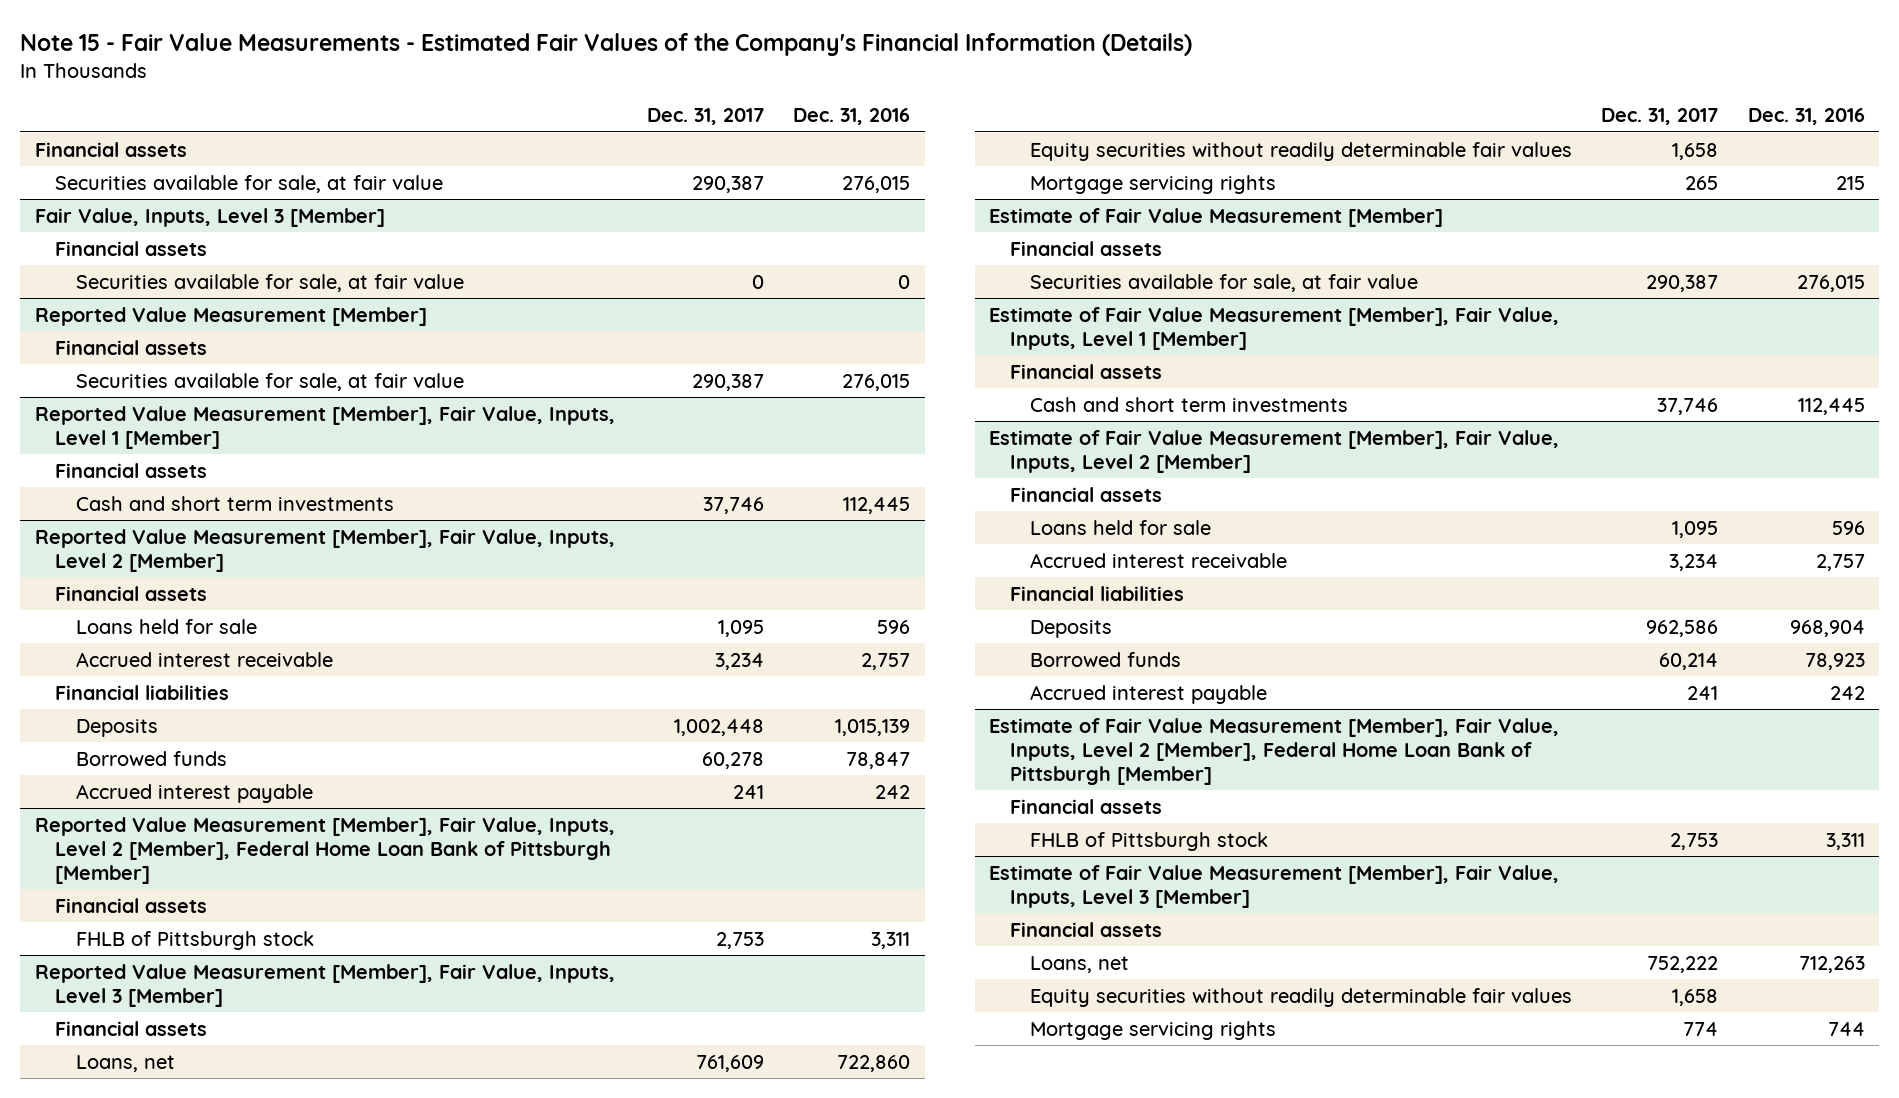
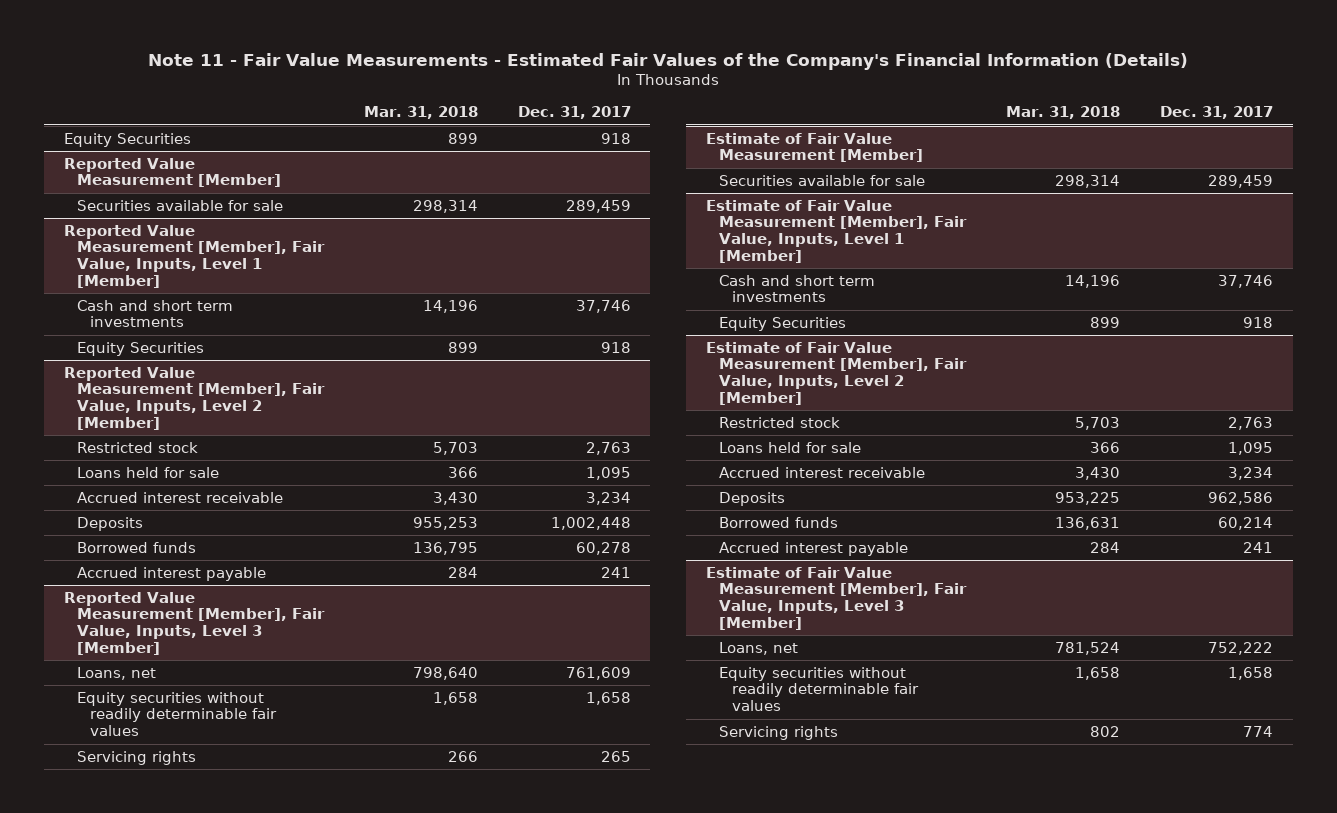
- Note 15 - Fair Value Measurements - Estimated Fair Values of the Company's Financial Information (Details)
+ Note 11 - Fair Value Measurements - Estimated Fair Values of the Company's Financial Information (Details)
- | Dec. 31, 2017 | Dec. 31, 2016
+ | Mar. 31, 2018 | Dec. 31, 2017
- Financial assets
- Securities available for sale, at fair value | 290,387 | 276,015
- Fair Value, Inputs, Level 3 [Member]
- Financial assets
- Securities available for sale, at fair value | 0 | 0
+ Equity Securities | 899 | 918
@ Reported Value Measurement [Member]
- Financial assets
- Securities available for sale, at fair value | 290,387 | 276,015
+ Securities available for sale | 298,314 | 289,459
@ Reported Value Measurement [Member], Fair Value, Inputs, Level 1 [Member]
- Financial assets
+ Equity Securities | 899 | 918
@ Reported Value Measurement [Member], Fair Value, Inputs, Level 2 [Member]
- Financial assets
+ Restricted stock | 5,703 | 2,763
- Financial liabilities
- Reported Value Measurement [Member], Fair Value, Inputs, Level 2 [Member], Federal Home Loan Bank of Pittsburgh [Member]
- Financial assets
- FHLB of Pittsburgh stock | 2,753 | 3,311
@ Reported Value Measurement [Member], Fair Value, Inputs, Level 3 [Member]
- Financial assets
- Mortgage servicing rights | 265 | 215
+ Servicing rights | 266 | 265
@ Estimate of Fair Value Measurement [Member]
- Financial assets
- Securities available for sale, at fair value | 290,387 | 276,015
+ Securities available for sale | 298,314 | 289,459
@ Estimate of Fair Value Measurement [Member], Fair Value, Inputs, Level 1 [Member]
- Financial assets
+ Equity Securities | 899 | 918
@ Estimate of Fair Value Measurement [Member], Fair Value, Inputs, Level 2 [Member]
- Financial assets
+ Restricted stock | 5,703 | 2,763
- Financial liabilities
- Estimate of Fair Value Measurement [Member], Fair Value, Inputs, Level 2 [Member], Federal Home Loan Bank of Pittsburgh [Member]
- Financial assets
- FHLB of Pittsburgh stock | 2,753 | 3,311
@ Estimate of Fair Value Measurement [Member], Fair Value, Inputs, Level 3 [Member]
- Financial assets
- Mortgage servicing rights | 774 | 744
+ Servicing rights | 802 | 774

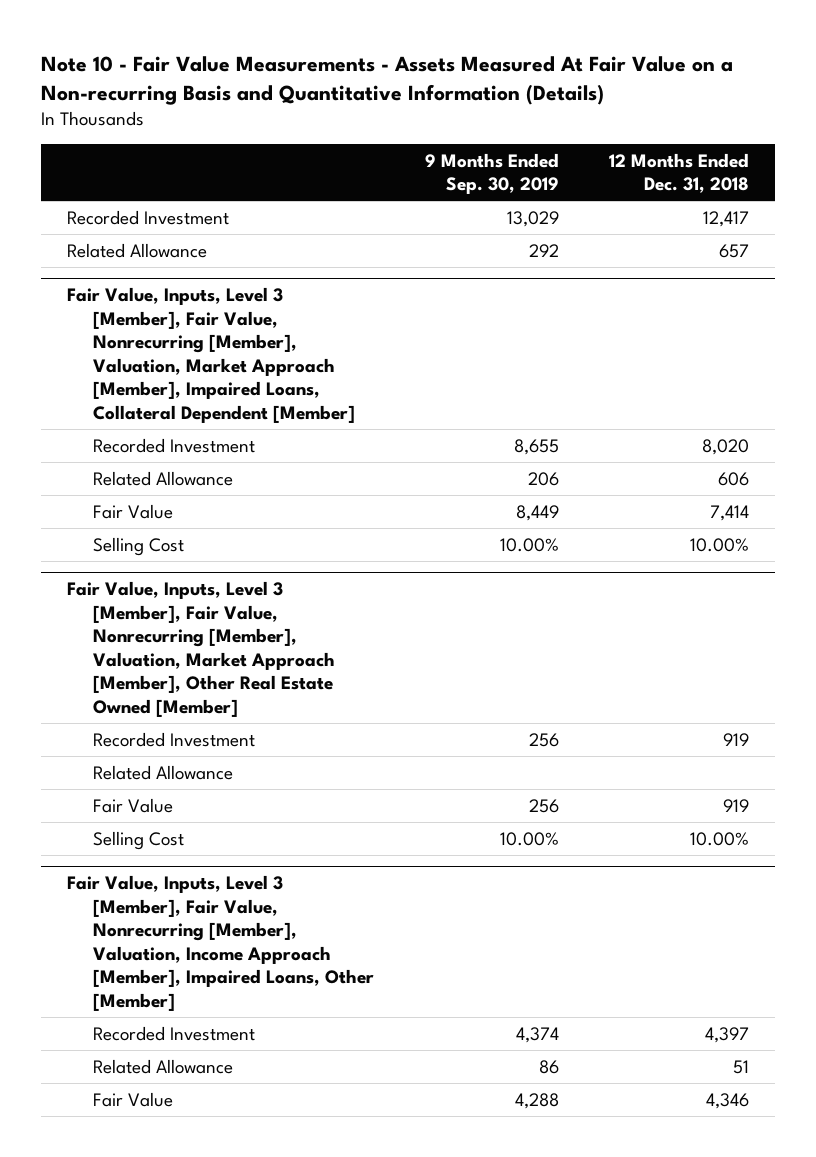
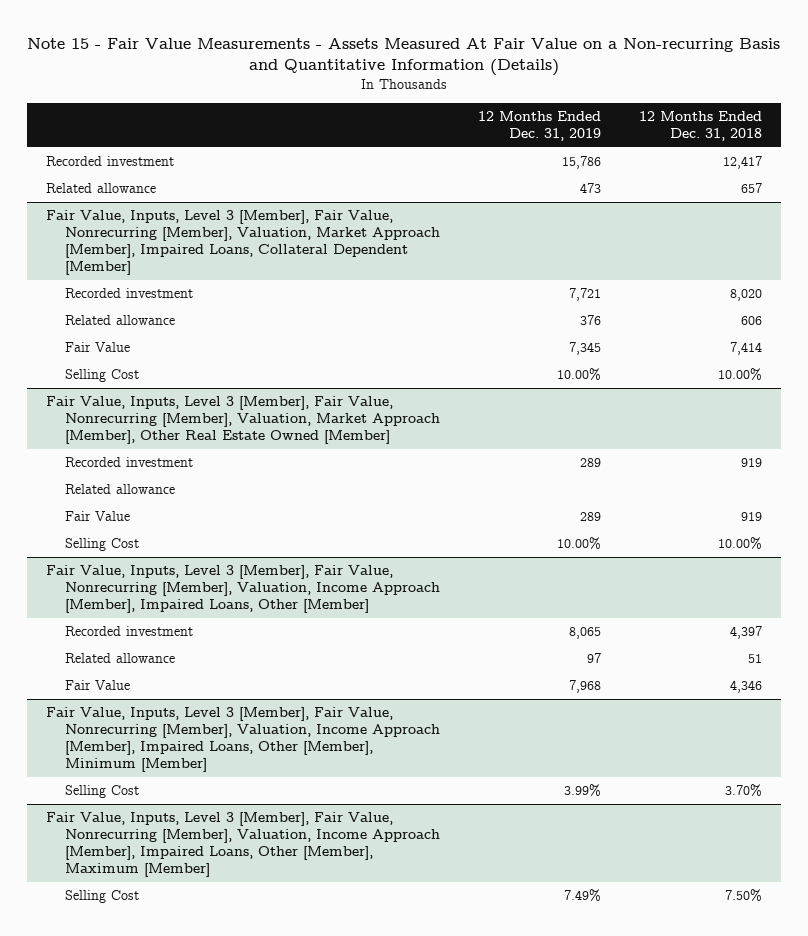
- Note 10 - Fair Value Measurements - Assets Measured At Fair Value on a Non-recurring Basis and Quantitative Information (Details)
+ Note 15 - Fair Value Measurements - Assets Measured At Fair Value on a Non-recurring Basis and Quantitative Information (Details)
- | 9 Months Ended Sep. 30, 2019 | 12 Months Ended Dec. 31, 2018
+ | 12 Months Ended Dec. 31, 2019 | 12 Months Ended Dec. 31, 2018
- Recorded Investment | 13,029 | 12,417
- Related Allowance | 292 | 657
+ Recorded investment | 15,786 | 12,417
+ Related allowance | 473 | 657
@ Fair Value, Inputs, Level 3 [Member], Fair Value, Nonrecurring [Member], Valuation, Market Approach [Member], Impaired Loans, Collateral Dependent [Member]
- Recorded Investment | 8,655 | 8,020
- Related Allowance | 206 | 606
+ Recorded investment | 7,721 | 8,020
+ Related allowance | 376 | 606
@ Fair Value, Inputs, Level 3 [Member], Fair Value, Nonrecurring [Member], Valuation, Market Approach [Member], Other Real Estate Owned [Member]
- Recorded Investment | 256 | 919
- Related Allowance
+ Recorded investment | 289 | 919
+ Related allowance
@ Fair Value, Inputs, Level 3 [Member], Fair Value, Nonrecurring [Member], Valuation, Income Approach [Member], Impaired Loans, Other [Member]
- Recorded Investment | 4,374 | 4,397
- Related Allowance | 86 | 51
+ Recorded investment | 8,065 | 4,397
+ Related allowance | 97 | 51
+ Fair Value, Inputs, Level 3 [Member], Fair Value, Nonrecurring [Member], Valuation, Income Approach [Member], Impaired Loans, Other [Member], Minimum [Member]
+ Selling Cost | 3.99% | 3.70%
+ Fair Value, Inputs, Level 3 [Member], Fair Value, Nonrecurring [Member], Valuation, Income Approach [Member], Impaired Loans, Other [Member], Maximum [Member]
+ Selling Cost | 7.49% | 7.50%

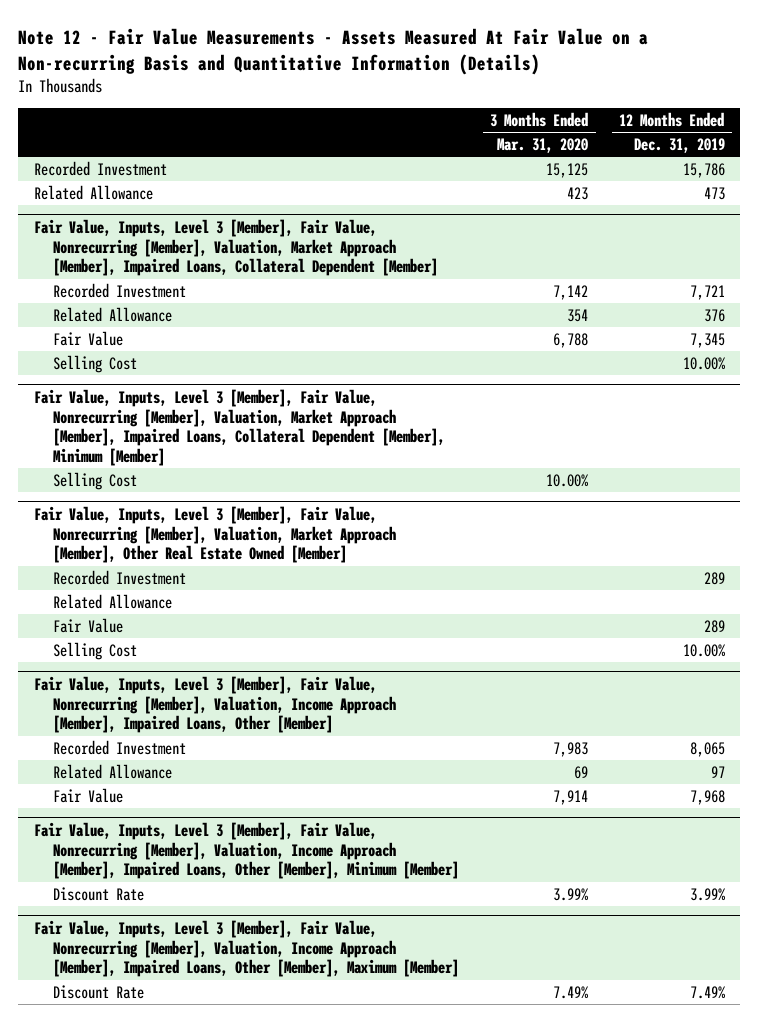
- Note 15 - Fair Value Measurements - Assets Measured At Fair Value on a Non-recurring Basis and Quantitative Information (Details)
+ Note 12 - Fair Value Measurements - Assets Measured At Fair Value on a Non-recurring Basis and Quantitative Information (Details)
- | 12 Months Ended Dec. 31, 2019 | 12 Months Ended Dec. 31, 2018
+ | 3 Months Ended Mar. 31, 2020 | 12 Months Ended Dec. 31, 2019
- Recorded investment | 15,786 | 12,417
- Related allowance | 473 | 657
+ Recorded Investment | 15,125 | 15,786
+ Related Allowance | 423 | 473
@ Fair Value, Inputs, Level 3 [Member], Fair Value, Nonrecurring [Member], Valuation, Market Approach [Member], Impaired Loans, Collateral Dependent [Member]
- Recorded investment | 7,721 | 8,020
- Related allowance | 376 | 606
+ Recorded Investment | 7,142 | 7,721
+ Related Allowance | 354 | 376
+ Fair Value, Inputs, Level 3 [Member], Fair Value, Nonrecurring [Member], Valuation, Market Approach [Member], Impaired Loans, Collateral Dependent [Member], Minimum [Member]
+ Selling Cost | 10.00% |
@ Fair Value, Inputs, Level 3 [Member], Fair Value, Nonrecurring [Member], Valuation, Market Approach [Member], Other Real Estate Owned [Member]
- Recorded investment | 289 | 919
- Related allowance
+ Recorded Investment | | 289
+ Related Allowance
@ Fair Value, Inputs, Level 3 [Member], Fair Value, Nonrecurring [Member], Valuation, Income Approach [Member], Impaired Loans, Other [Member]
- Recorded investment | 8,065 | 4,397
- Related allowance | 97 | 51
+ Recorded Investment | 7,983 | 8,065
+ Related Allowance | 69 | 97
@ Fair Value, Inputs, Level 3 [Member], Fair Value, Nonrecurring [Member], Valuation, Income Approach [Member], Impaired Loans, Other [Member], Minimum [Member]
- Selling Cost | 3.99% | 3.70%
+ Discount Rate | 3.99% | 3.99%
@ Fair Value, Inputs, Level 3 [Member], Fair Value, Nonrecurring [Member], Valuation, Income Approach [Member], Impaired Loans, Other [Member], Maximum [Member]
- Selling Cost | 7.49% | 7.50%
+ Discount Rate | 7.49% | 7.49%

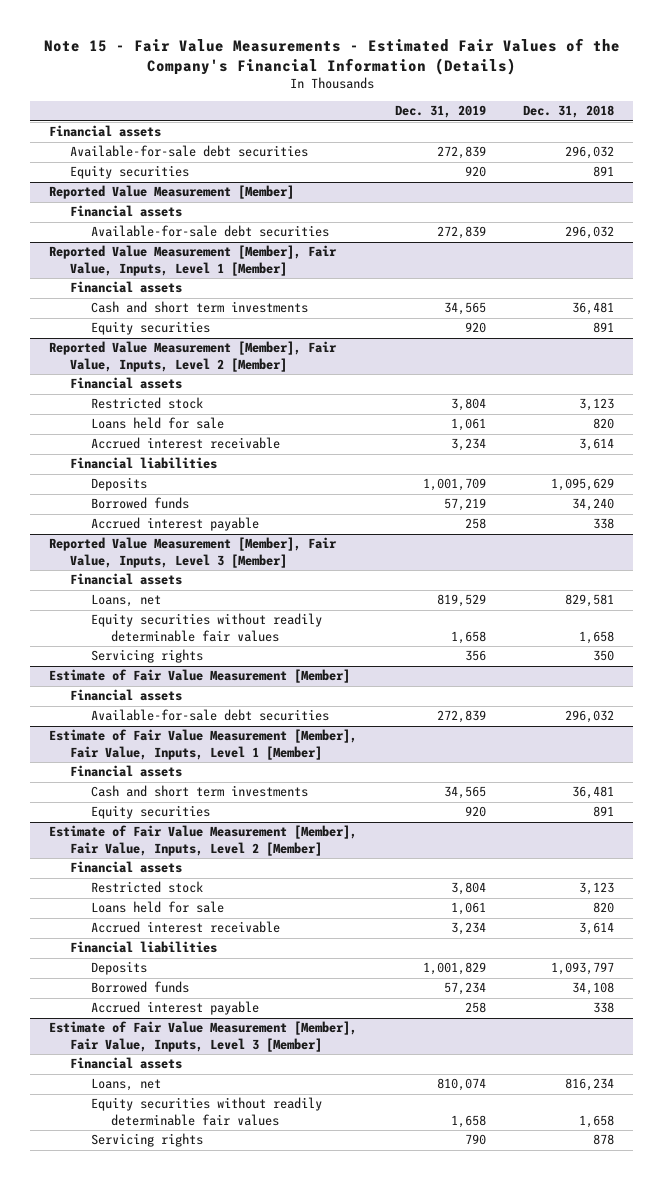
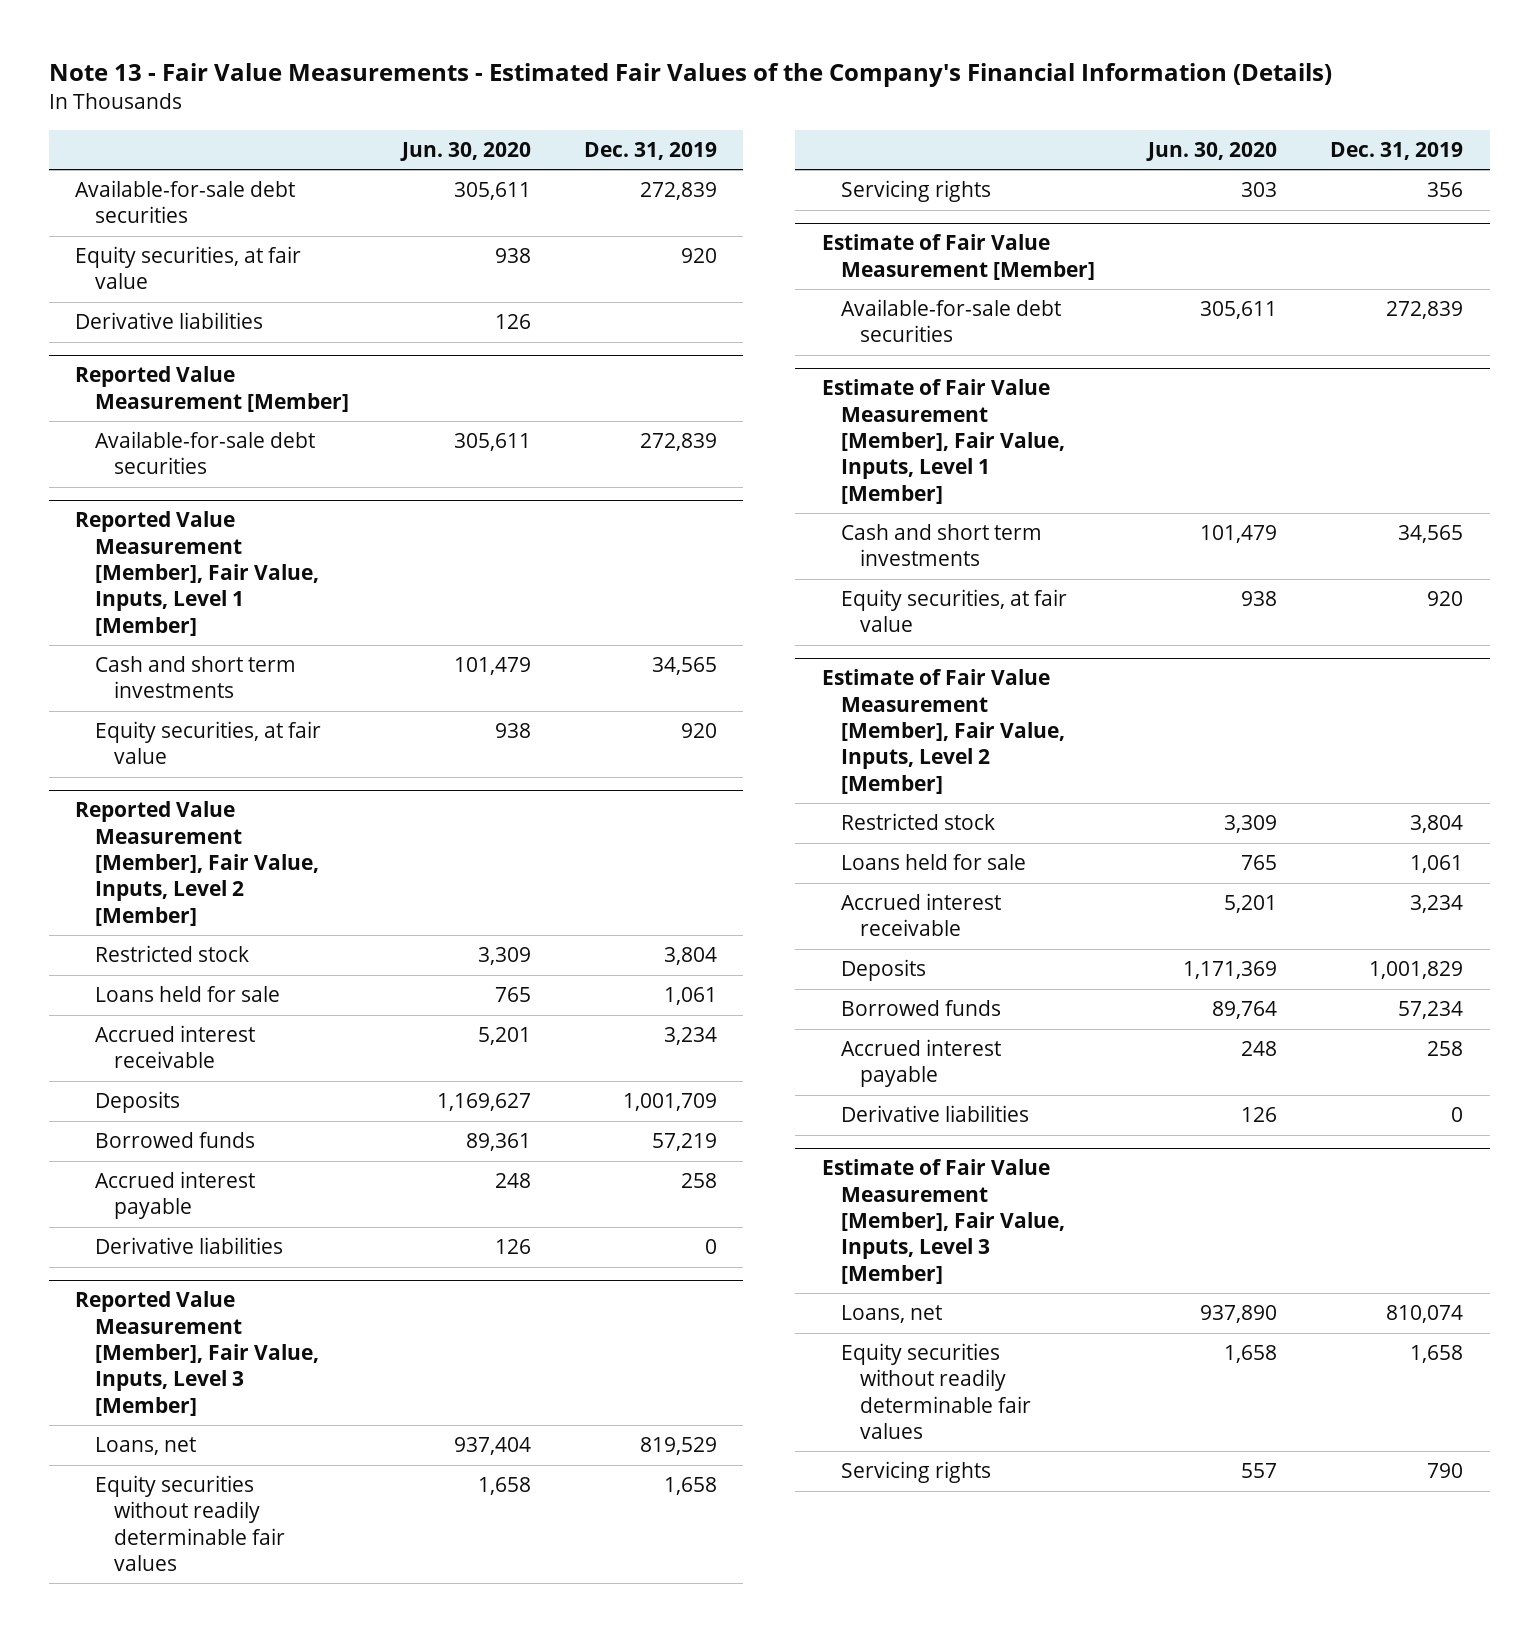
- Note 15 - Fair Value Measurements - Estimated Fair Values of the Company's Financial Information (Details)
+ Note 13 - Fair Value Measurements - Estimated Fair Values of the Company's Financial Information (Details)
- | Dec. 31, 2019 | Dec. 31, 2018
+ | Jun. 30, 2020 | Dec. 31, 2019
- Financial assets
- Equity securities | 920 | 891
+ Equity securities, at fair value | 938 | 920
+ Derivative liabilities | 126 |
@ Reported Value Measurement [Member]
- Financial assets
@ Reported Value Measurement [Member], Fair Value, Inputs, Level 1 [Member]
- Financial assets
- Equity securities | 920 | 891
+ Equity securities, at fair value | 938 | 920
@ Reported Value Measurement [Member], Fair Value, Inputs, Level 2 [Member]
- Financial assets
- Financial liabilities
+ Derivative liabilities | 126 | 0
@ Reported Value Measurement [Member], Fair Value, Inputs, Level 3 [Member]
- Financial assets
@ Estimate of Fair Value Measurement [Member]
- Financial assets
@ Estimate of Fair Value Measurement [Member], Fair Value, Inputs, Level 1 [Member]
- Financial assets
- Equity securities | 920 | 891
+ Equity securities, at fair value | 938 | 920
@ Estimate of Fair Value Measurement [Member], Fair Value, Inputs, Level 2 [Member]
- Financial assets
- Financial liabilities
+ Derivative liabilities | 126 | 0
@ Estimate of Fair Value Measurement [Member], Fair Value, Inputs, Level 3 [Member]
- Financial assets

